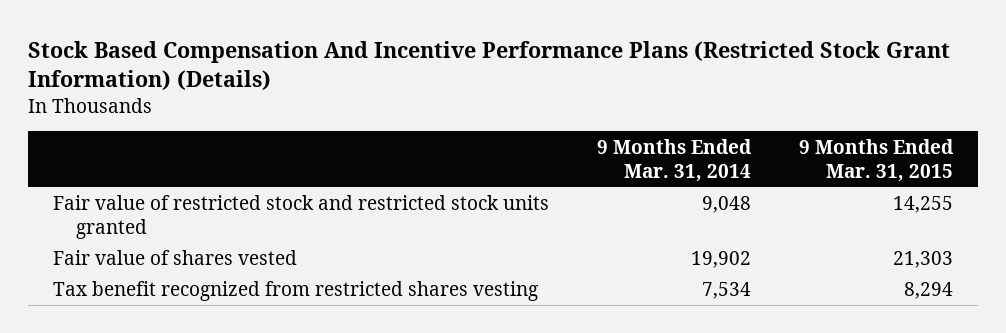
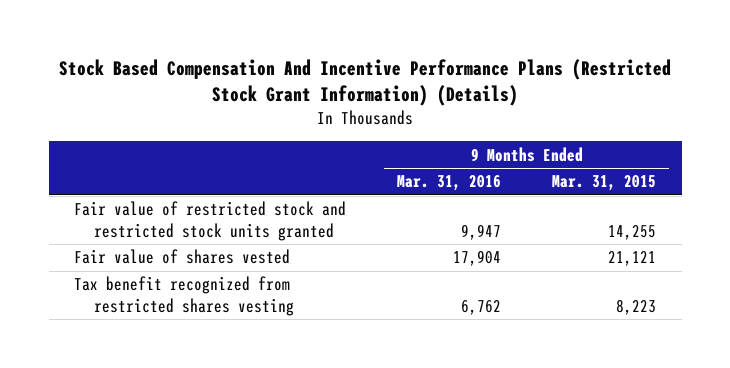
- | 9 Months Ended Mar. 31, 2014 | 9 Months Ended Mar. 31, 2015
+ | 9 Months Ended Mar. 31, 2016 | 9 Months Ended Mar. 31, 2015
- Fair value of shares vested | 19,902 | 21,303
- Tax benefit recognized from restricted shares vesting | 7,534 | 8,294
+ Fair value of shares vested | 17,904 | 21,121
+ Tax benefit recognized from restricted shares vesting | 6,762 | 8,223

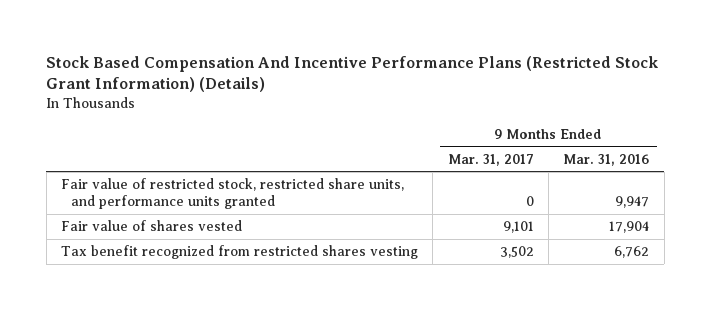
- | 9 Months Ended Mar. 31, 2016 | 9 Months Ended Mar. 31, 2015
+ | 9 Months Ended Mar. 31, 2017 | 9 Months Ended Mar. 31, 2016
- Fair value of restricted stock and restricted stock units granted | 9,947 | 14,255
+ Fair value of restricted stock, restricted share units, and performance units granted | 0 | 9,947

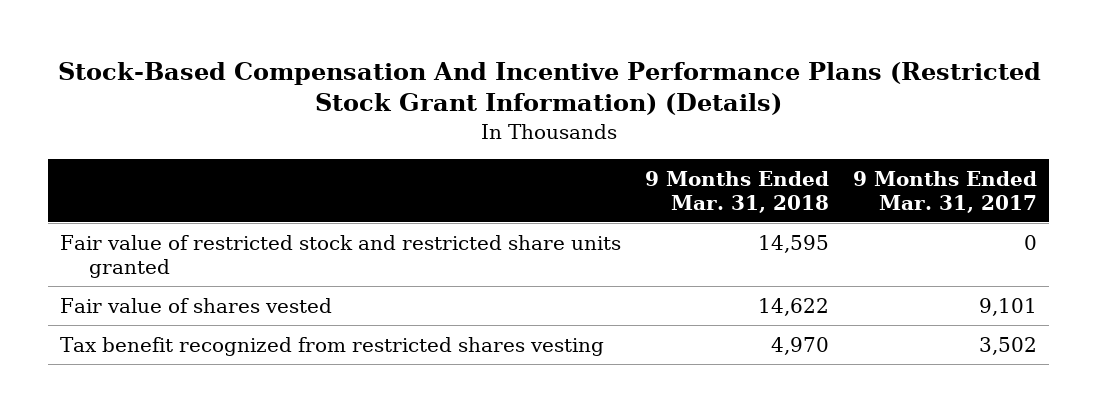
- Stock Based Compensation And Incentive Performance Plans (Restricted Stock Grant Information) (Details)
+ Stock-Based Compensation And Incentive Performance Plans (Restricted Stock Grant Information) (Details)
- | 9 Months Ended Mar. 31, 2017 | 9 Months Ended Mar. 31, 2016
+ | 9 Months Ended Mar. 31, 2018 | 9 Months Ended Mar. 31, 2017
- Fair value of restricted stock, restricted share units, and performance units granted | 0 | 9,947
+ Fair value of restricted stock and restricted share units granted | 14,595 | 0

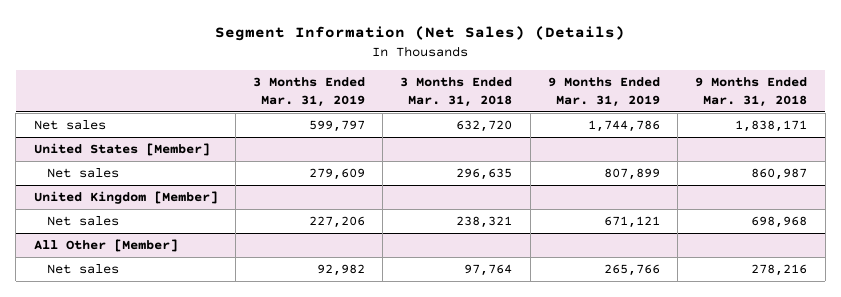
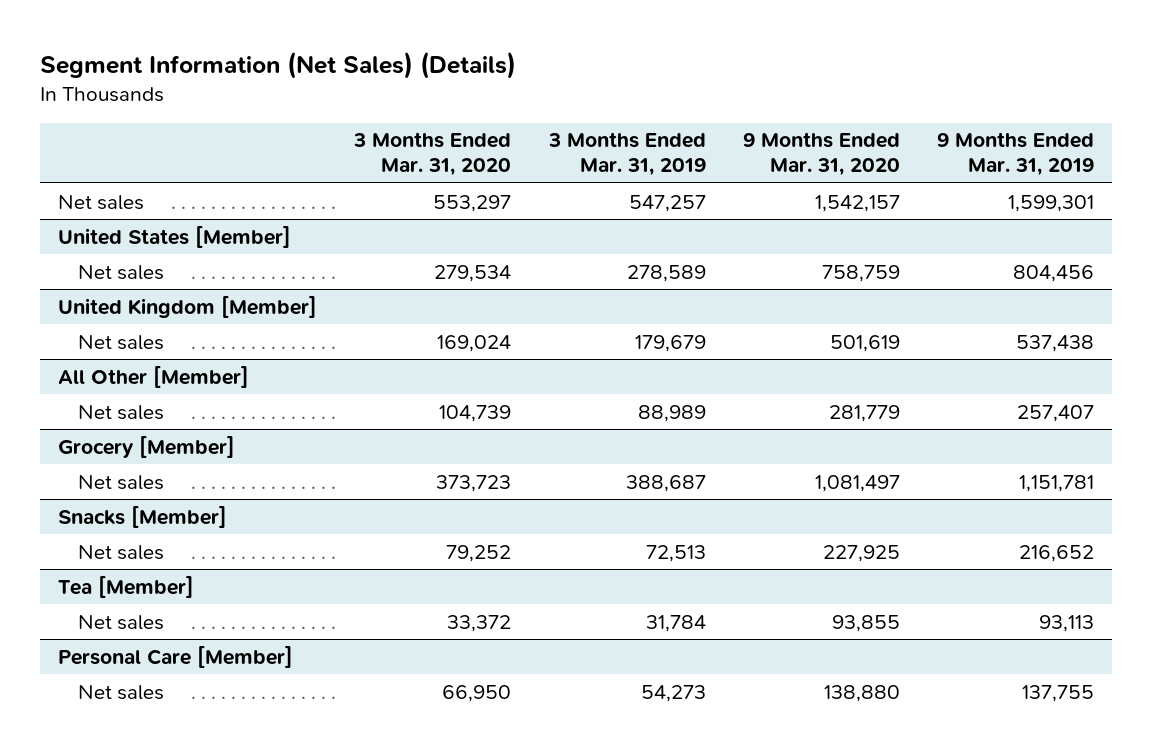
- | 3 Months Ended Mar. 31, 2019 | 3 Months Ended Mar. 31, 2018 | 9 Months Ended Mar. 31, 2019 | 9 Months Ended Mar. 31, 2018
+ | 3 Months Ended Mar. 31, 2020 | 3 Months Ended Mar. 31, 2019 | 9 Months Ended Mar. 31, 2020 | 9 Months Ended Mar. 31, 2019
- Net sales | 599,797 | 632,720 | 1,744,786 | 1,838,171
+ Net sales | 553,297 | 547,257 | 1,542,157 | 1,599,301
@ United States [Member]
- Net sales | 279,609 | 296,635 | 807,899 | 860,987
+ Net sales | 279,534 | 278,589 | 758,759 | 804,456
@ United Kingdom [Member]
- Net sales | 227,206 | 238,321 | 671,121 | 698,968
+ Net sales | 169,024 | 179,679 | 501,619 | 537,438
@ All Other [Member]
- Net sales | 92,982 | 97,764 | 265,766 | 278,216
+ Net sales | 104,739 | 88,989 | 281,779 | 257,407
+ Grocery [Member]
+ Net sales | 373,723 | 388,687 | 1,081,497 | 1,151,781
+ Snacks [Member]
+ Net sales | 79,252 | 72,513 | 227,925 | 216,652
+ Tea [Member]
+ Net sales | 33,372 | 31,784 | 93,855 | 93,113
+ Personal Care [Member]
+ Net sales | 66,950 | 54,273 | 138,880 | 137,755

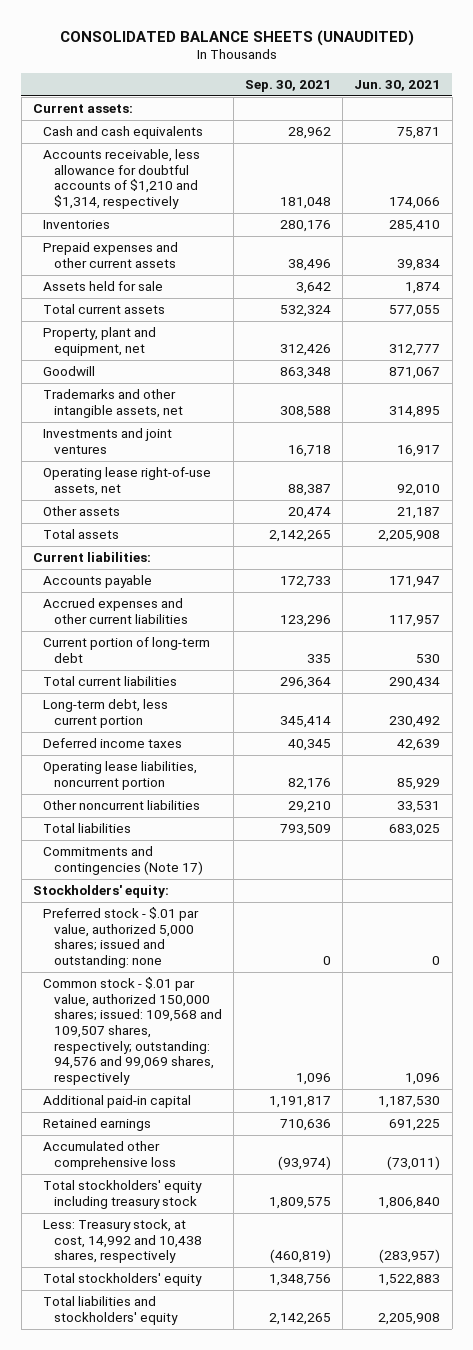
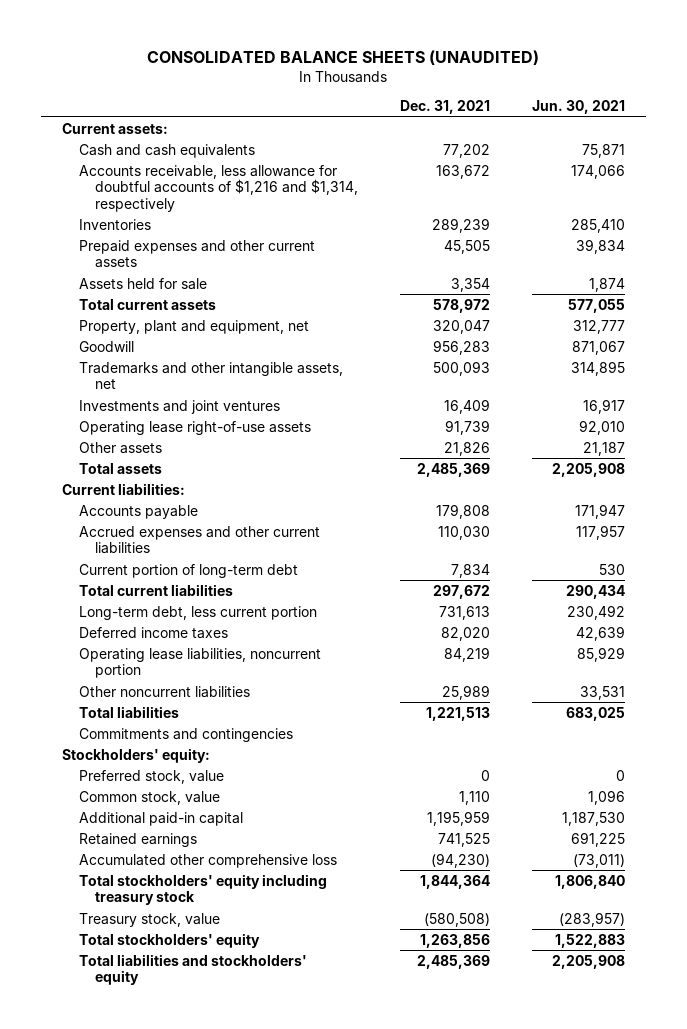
- | Sep. 30, 2021 | Jun. 30, 2021
+ | Dec. 31, 2021 | Jun. 30, 2021
- Accounts receivable, less allowance for doubtful accounts of $1,210 and $1,314, respectively | 181,048 | 174,066
+ Accounts receivable, less allowance for doubtful accounts of $1,216 and $1,314, respectively | 163,672 | 174,066
- Operating lease right-of-use assets, net | 88,387 | 92,010
+ Operating lease right-of-use assets | 91,739 | 92,010
- Commitments and contingencies (Note 17)
+ Commitments and contingencies
- Preferred stock - $.01 par value, authorized 5,000 shares; issued and outstanding: none | 0 | 0
- Common stock - $.01 par value, authorized 150,000 shares; issued: 109,568 and 109,507 shares, respectively; outstanding: 94,576 and 99,069 shares, respectively | 1,096 | 1,096
+ Preferred stock, value | 0 | 0
+ Common stock, value | 1,110 | 1,096
- Less: Treasury stock, at cost, 14,992 and 10,438 shares, respectively | (460,819) | (283,957)
+ Treasury stock, value | (580,508) | (283,957)

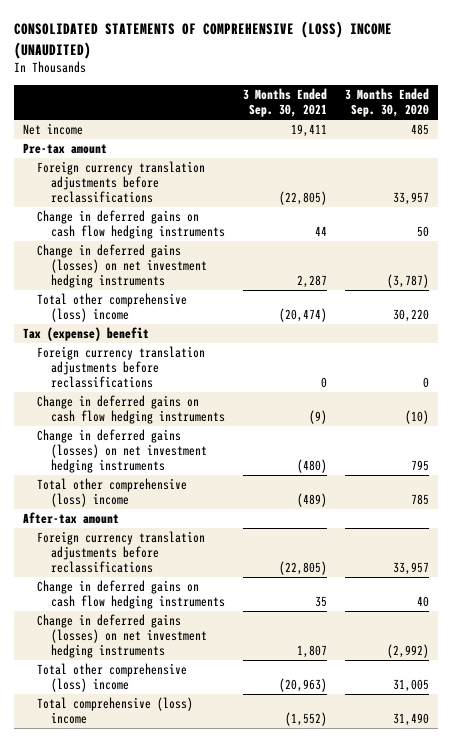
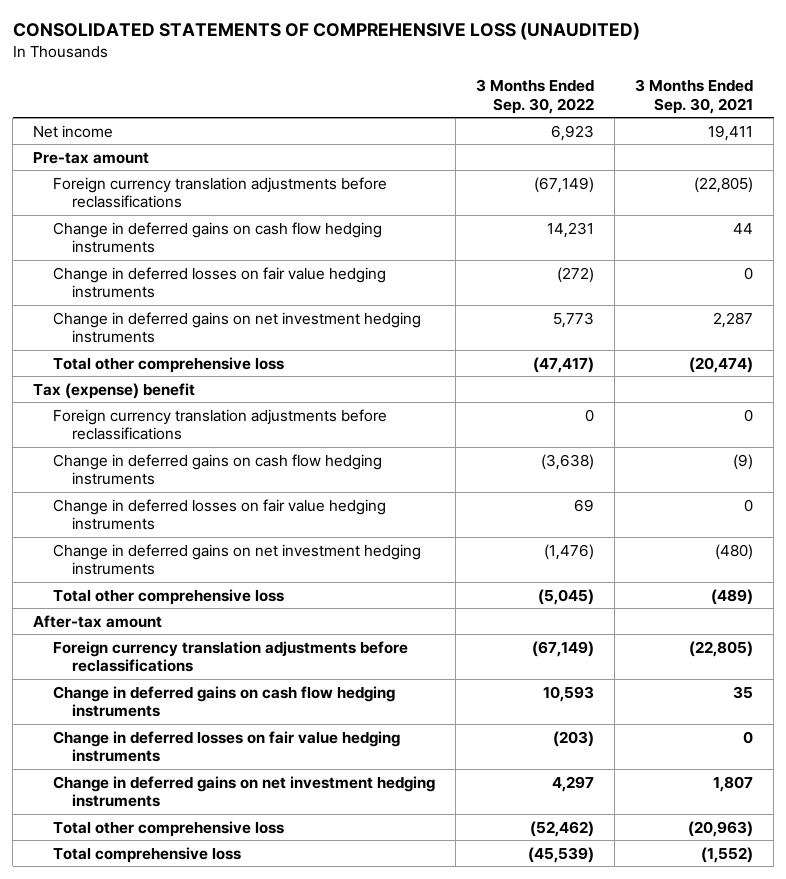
- CONSOLIDATED STATEMENTS OF COMPREHENSIVE (LOSS) INCOME (UNAUDITED)
+ CONSOLIDATED STATEMENTS OF COMPREHENSIVE LOSS (UNAUDITED)
- | 3 Months Ended Sep. 30, 2021 | 3 Months Ended Sep. 30, 2020
+ | 3 Months Ended Sep. 30, 2022 | 3 Months Ended Sep. 30, 2021
- Change in deferred gains (losses) on net investment hedging instruments | 2,287 | (3,787)
- Total other comprehensive (loss) income | (20,474) | 30,220
+ Change in deferred losses on fair value hedging instruments | (272) | 0
+ Change in deferred gains on net investment hedging instruments | 5,773 | 2,287
+ Total other comprehensive loss | (47,417) | (20,474)
- Change in deferred gains (losses) on net investment hedging instruments | (480) | 795
- Total other comprehensive (loss) income | (489) | 785
+ Change in deferred losses on fair value hedging instruments | 69 | 0
+ Change in deferred gains on net investment hedging instruments | (1,476) | (480)
+ Total other comprehensive loss | (5,045) | (489)
- Change in deferred gains (losses) on net investment hedging instruments | 1,807 | (2,992)
- Total other comprehensive (loss) income | (20,963) | 31,005
- Total comprehensive (loss) income | (1,552) | 31,490
+ Change in deferred losses on fair value hedging instruments | (203) | 0
+ Change in deferred gains on net investment hedging instruments | 4,297 | 1,807
+ Total other comprehensive loss | (52,462) | (20,963)
+ Total comprehensive loss | (45,539) | (1,552)

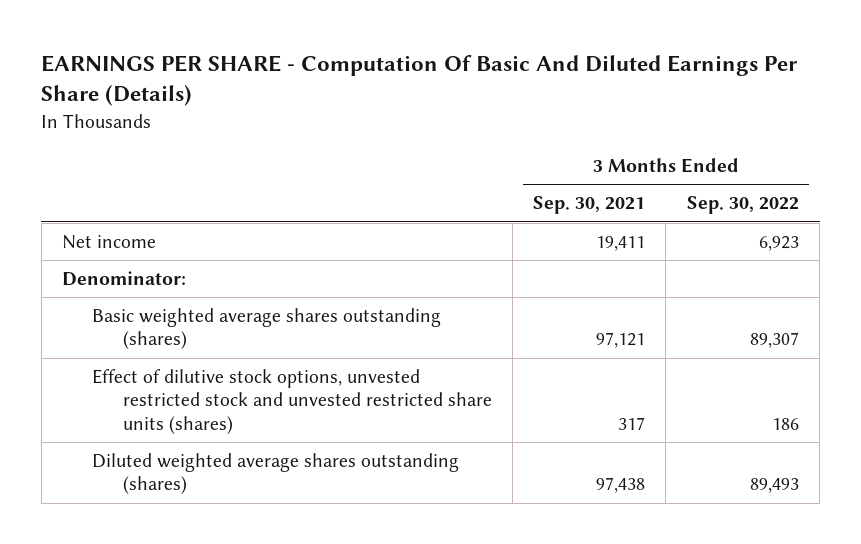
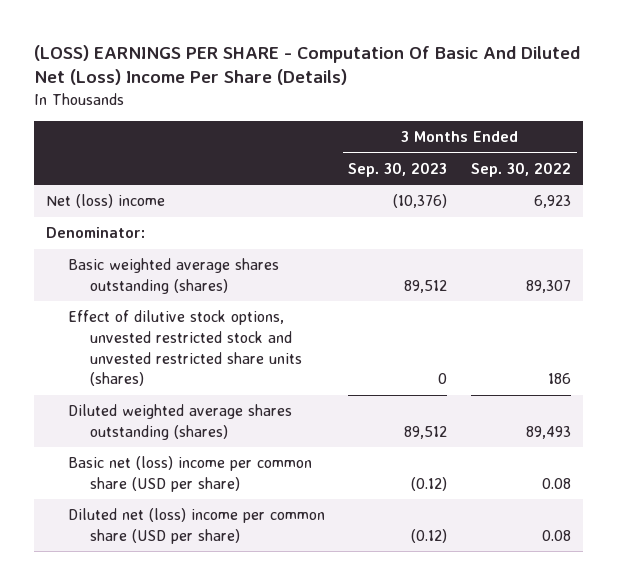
- EARNINGS PER SHARE - Computation Of Basic And Diluted Earnings Per Share (Details)
+ (LOSS) EARNINGS PER SHARE - Computation Of Basic And Diluted Net (Loss) Income Per Share (Details)
- | 3 Months Ended Sep. 30, 2021 | 3 Months Ended Sep. 30, 2022
+ | 3 Months Ended Sep. 30, 2023 | 3 Months Ended Sep. 30, 2022
- Net income | 19,411 | 6,923
+ Net (loss) income | (10,376) | 6,923
+ Basic net (loss) income per common share (USD per share) | (0.12) | 0.08
+ Diluted net (loss) income per common share (USD per share) | (0.12) | 0.08

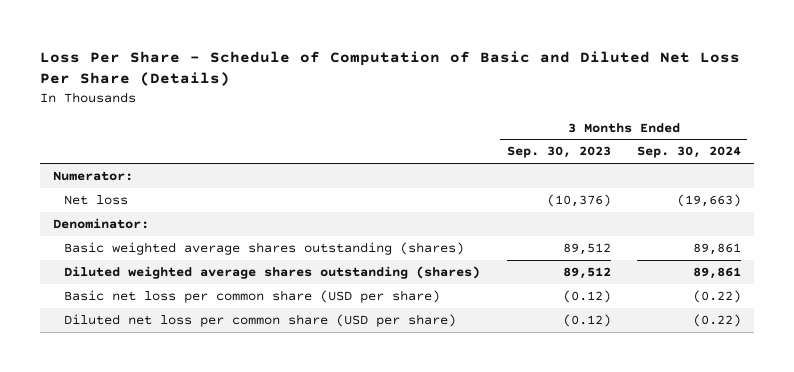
- (LOSS) EARNINGS PER SHARE - Computation Of Basic And Diluted Net (Loss) Income Per Share (Details)
+ Loss Per Share - Schedule of Computation of Basic and Diluted Net Loss Per Share (Details)
- | 3 Months Ended Sep. 30, 2023 | 3 Months Ended Sep. 30, 2022
+ | 3 Months Ended Sep. 30, 2023 | 3 Months Ended Sep. 30, 2024
- Net (loss) income | (10,376) | 6,923
+ Numerator:
+ Net loss | (10,376) | (19,663)
- Effect of dilutive stock options, unvested restricted stock and unvested restricted share units (shares) | 0 | 186
- Basic net (loss) income per common share (USD per share) | (0.12) | 0.08
- Diluted net (loss) income per common share (USD per share) | (0.12) | 0.08
+ Basic net loss per common share (USD per share) | (0.12) | (0.22)
+ Diluted net loss per common share (USD per share) | (0.12) | (0.22)

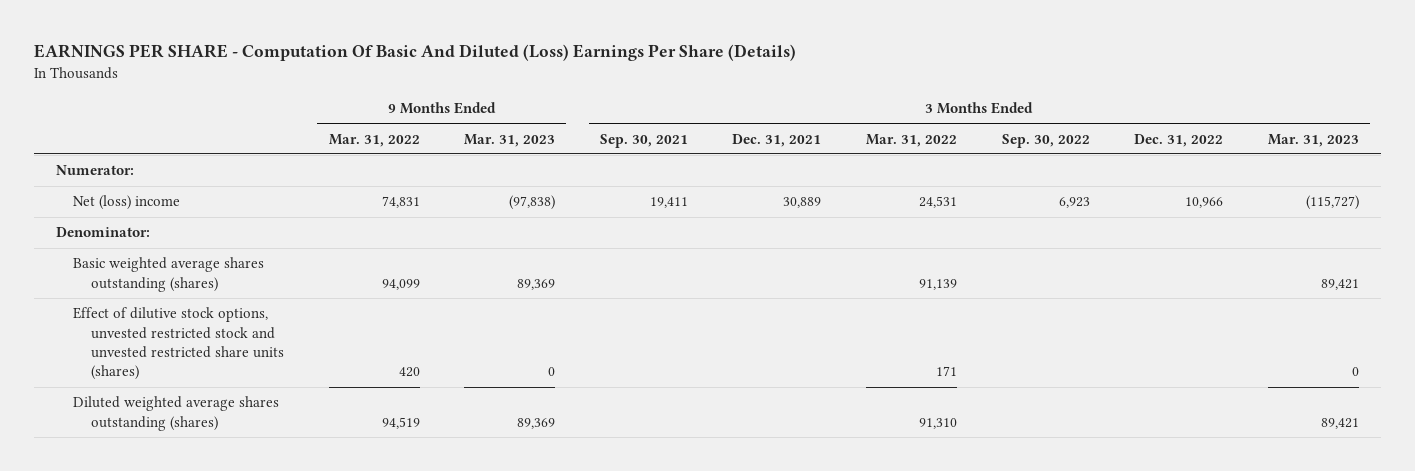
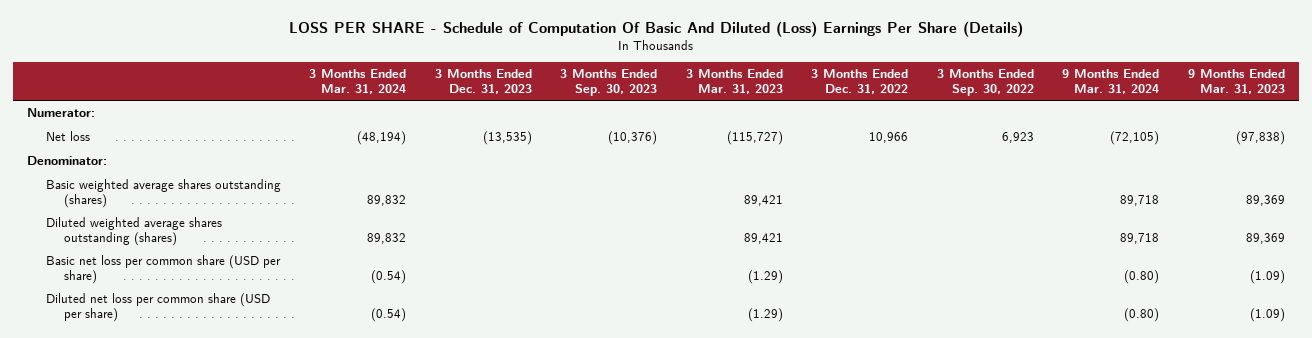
- EARNINGS PER SHARE - Computation Of Basic And Diluted (Loss) Earnings Per Share (Details)
+ LOSS PER SHARE - Schedule of Computation Of Basic And Diluted (Loss) Earnings Per Share (Details)
- | 9 Months Ended Mar. 31, 2022 | 9 Months Ended Mar. 31, 2023 | 3 Months Ended Sep. 30, 2021 | 3 Months Ended Dec. 31, 2021 | 3 Months Ended Mar. 31, 2022 | 3 Months Ended Sep. 30, 2022 | 3 Months Ended Dec. 31, 2022 | 3 Months Ended Mar. 31, 2023
+ | 3 Months Ended Mar. 31, 2024 | 3 Months Ended Dec. 31, 2023 | 3 Months Ended Sep. 30, 2023 | 3 Months Ended Mar. 31, 2023 | 3 Months Ended Dec. 31, 2022 | 3 Months Ended Sep. 30, 2022 | 9 Months Ended Mar. 31, 2024 | 9 Months Ended Mar. 31, 2023
- Net (loss) income | 74,831 | (97,838) | 19,411 | 30,889 | 24,531 | 6,923 | 10,966 | (115,727)
+ Net loss | (48,194) | (13,535) | (10,376) | (115,727) | 10,966 | 6,923 | (72,105) | (97,838)
- Effect of dilutive stock options, unvested restricted stock and unvested restricted share units (shares) | 420 | 0 | | | 171 | | | 0
+ Basic net loss per common share (USD per share) | (0.54) | | | (1.29) | | | (0.80) | (1.09)
+ Diluted net loss per common share (USD per share) | (0.54) | | | (1.29) | | | (0.80) | (1.09)

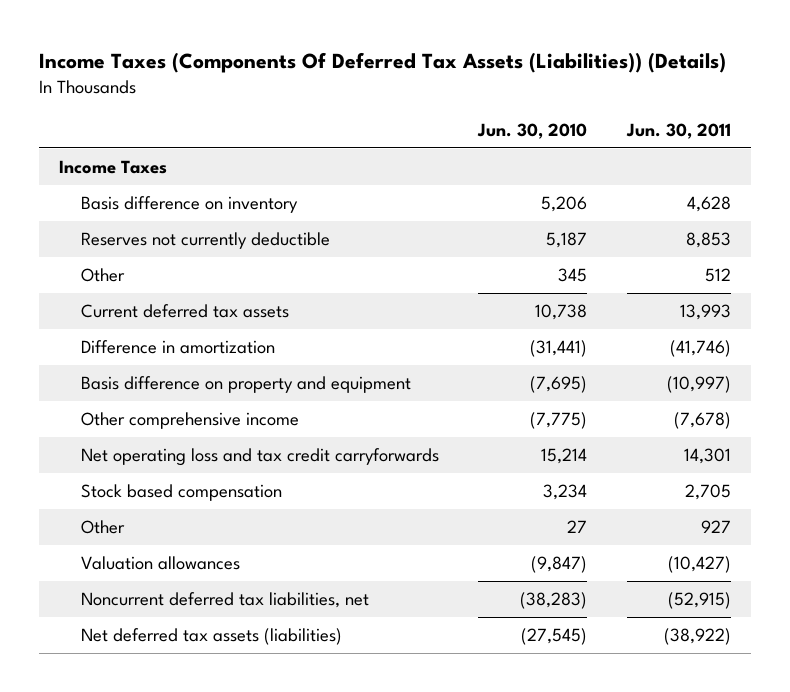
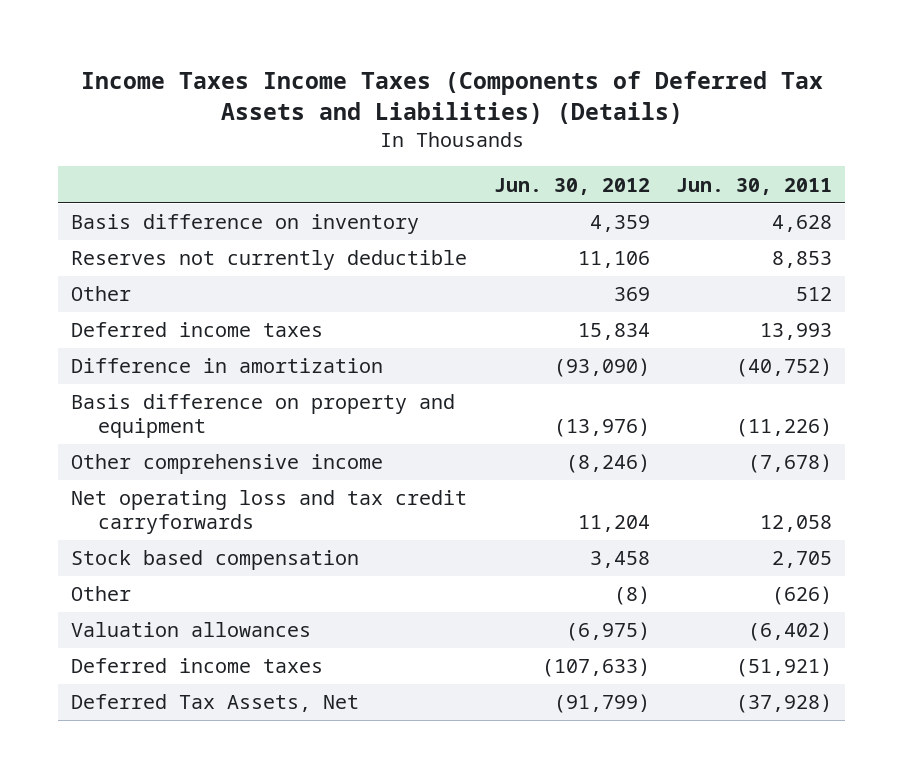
- Income Taxes (Components Of Deferred Tax Assets (Liabilities)) (Details)
+ Income Taxes Income Taxes (Components of Deferred Tax Assets and Liabilities) (Details)
- | Jun. 30, 2010 | Jun. 30, 2011
+ | Jun. 30, 2012 | Jun. 30, 2011
- Income Taxes
- Current deferred tax assets | 10,738 | 13,993
- Difference in amortization | (31,441) | (41,746)
- Basis difference on property and equipment | (7,695) | (10,997)
+ Deferred income taxes | 15,834 | 13,993
+ Difference in amortization | (93,090) | (40,752)
+ Basis difference on property and equipment | (13,976) | (11,226)
- Net operating loss and tax credit carryforwards | 15,214 | 14,301
+ Net operating loss and tax credit carryforwards | 11,204 | 12,058
- Other | 27 | 927
- Valuation allowances | (9,847) | (10,427)
- Noncurrent deferred tax liabilities, net | (38,283) | (52,915)
- Net deferred tax assets (liabilities) | (27,545) | (38,922)
+ Other | (8) | (626)
+ Valuation allowances | (6,975) | (6,402)
+ Deferred income taxes | (107,633) | (51,921)
+ Deferred Tax Assets, Net | (91,799) | (37,928)

